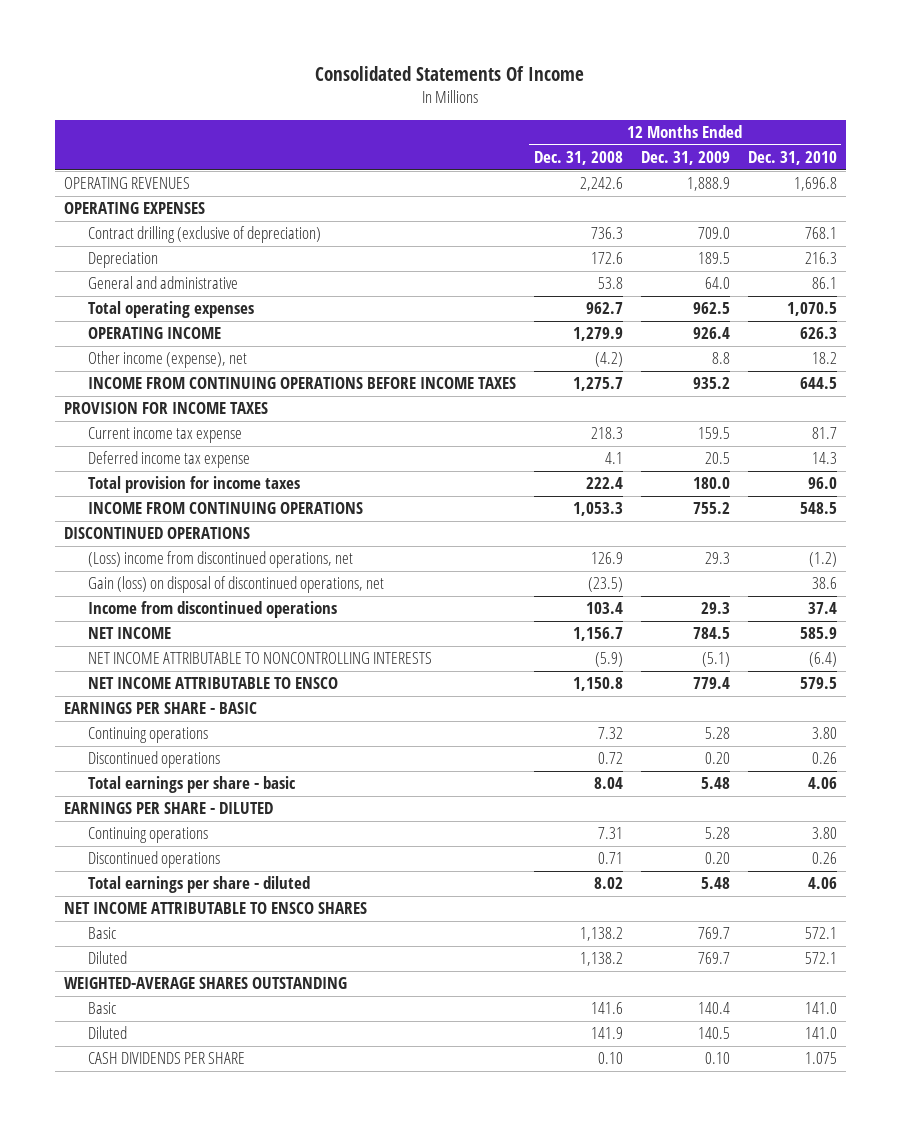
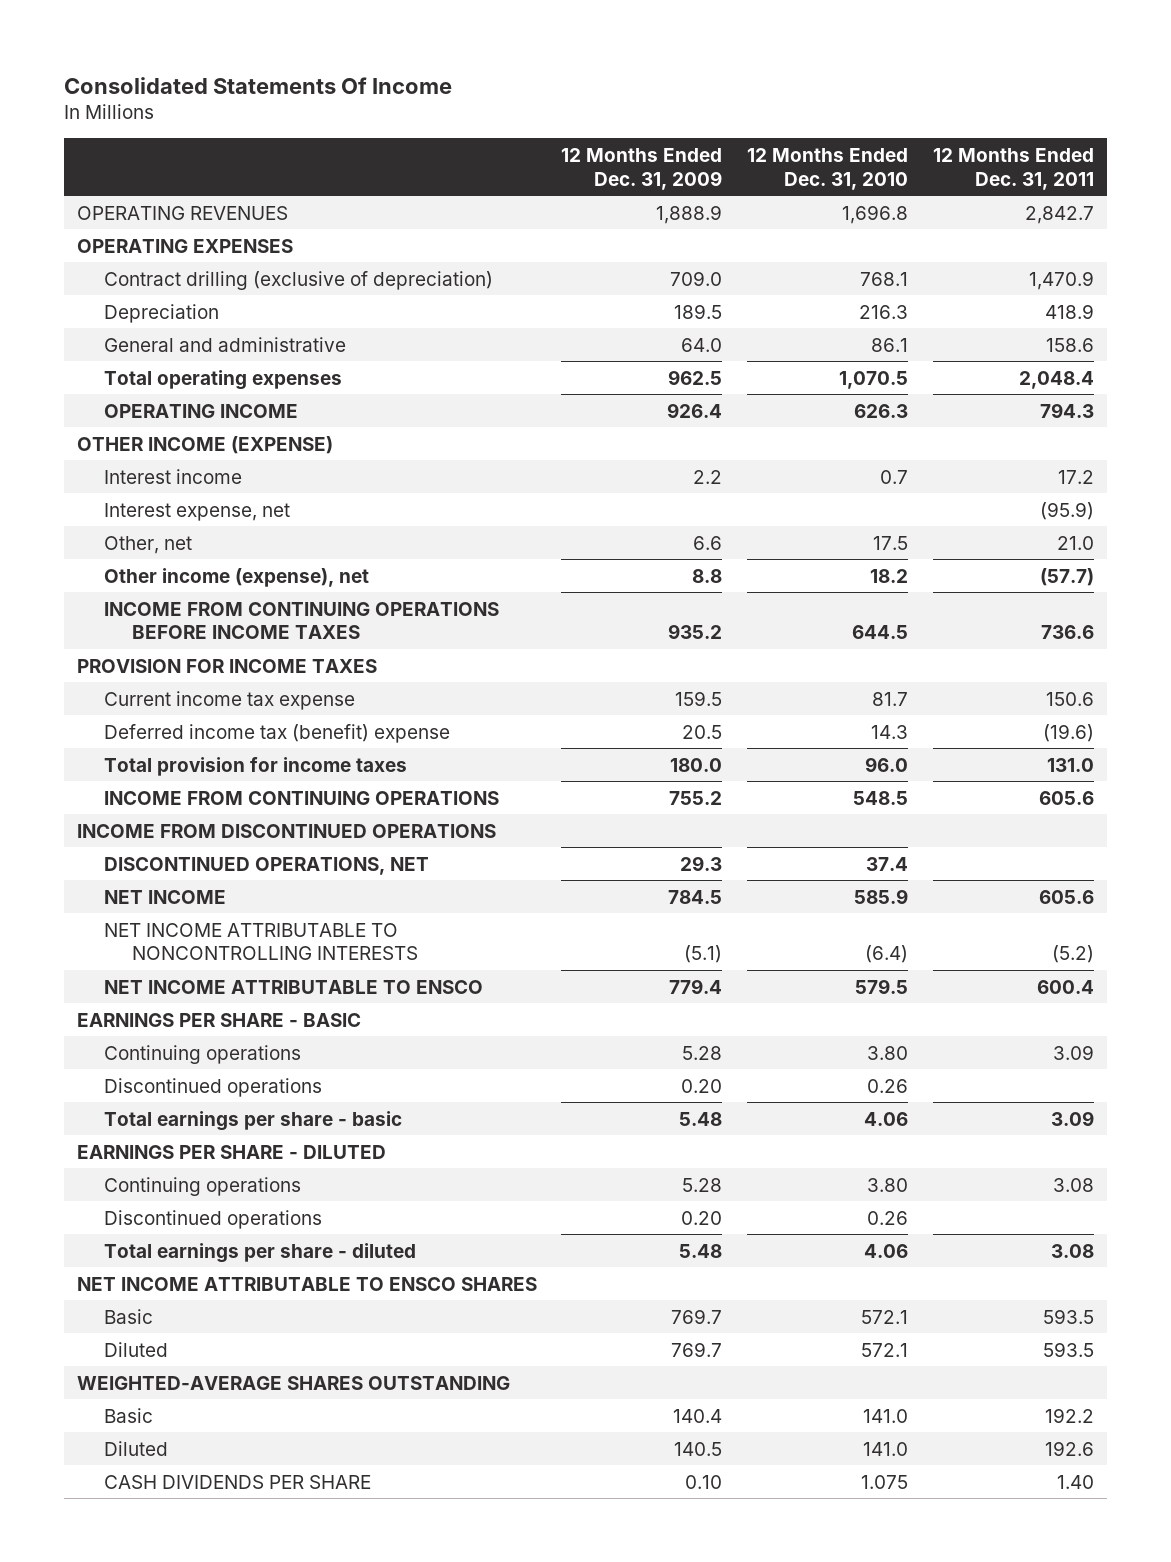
- | 12 Months Ended Dec. 31, 2008 | 12 Months Ended Dec. 31, 2009 | 12 Months Ended Dec. 31, 2010
+ | 12 Months Ended Dec. 31, 2009 | 12 Months Ended Dec. 31, 2010 | 12 Months Ended Dec. 31, 2011
+ OTHER INCOME (EXPENSE)
+ Interest income | 2.2 | 0.7 | 17.2
+ Interest expense, net | | | (95.9)
+ Other, net | 6.6 | 17.5 | 21.0
- Deferred income tax expense | 4.1 | 20.5 | 14.3
+ Deferred income tax (benefit) expense | 20.5 | 14.3 | (19.6)
- DISCONTINUED OPERATIONS
- (Loss) income from discontinued operations, net | 126.9 | 29.3 | (1.2)
- Gain (loss) on disposal of discontinued operations, net | (23.5) | | 38.6
- Income from discontinued operations | 103.4 | 29.3 | 37.4
+ INCOME FROM DISCONTINUED OPERATIONS
+ DISCONTINUED OPERATIONS, NET | 29.3 | 37.4 |

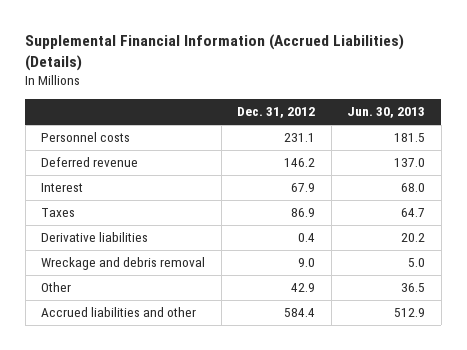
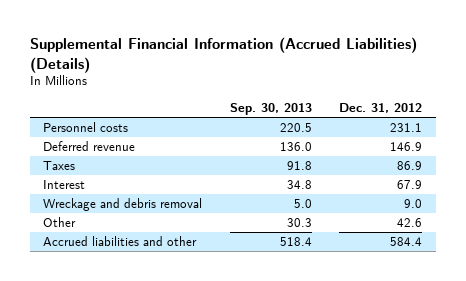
- | Dec. 31, 2012 | Jun. 30, 2013
+ | Sep. 30, 2013 | Dec. 31, 2012
- Deferred revenue | 146.2 | 137.0
+ Deferred revenue | 136.0 | 146.9
- Derivative liabilities | 0.4 | 20.2
moved down: Interest | 34.8 | 67.9
- Other | 42.9 | 36.5
+ Other | 30.3 | 42.6

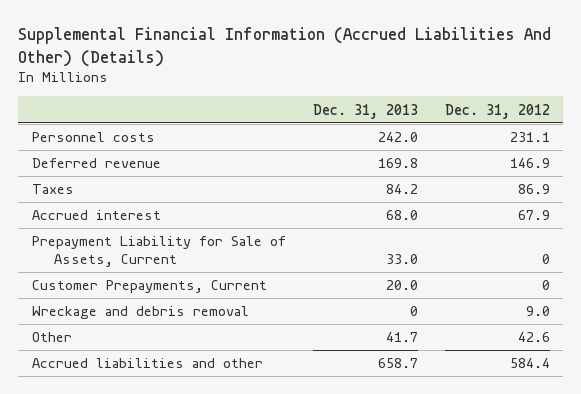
- Supplemental Financial Information (Accrued Liabilities) (Details)
+ Supplemental Financial Information (Accrued Liabilities And Other) (Details)
- | Sep. 30, 2013 | Dec. 31, 2012
+ | Dec. 31, 2013 | Dec. 31, 2012
- Interest | 34.8 | 67.9
+ Accrued interest | 68.0 | 67.9
+ Prepayment Liability for Sale of Assets, Current | 33.0 | 0
+ Customer Prepayments, Current | 20.0 | 0

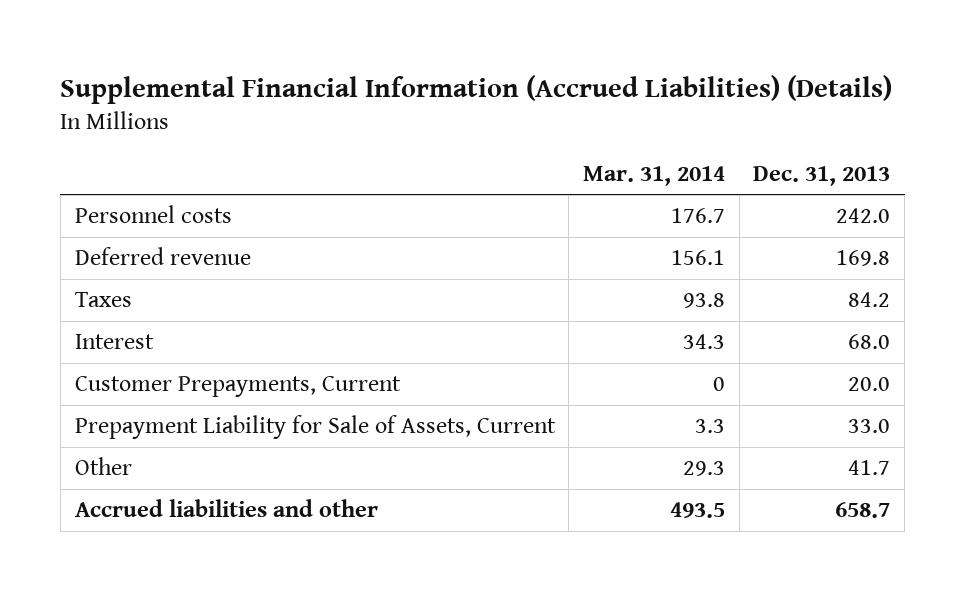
- Supplemental Financial Information (Accrued Liabilities And Other) (Details)
+ Supplemental Financial Information (Accrued Liabilities) (Details)
- | Dec. 31, 2013 | Dec. 31, 2012
+ | Mar. 31, 2014 | Dec. 31, 2013
- Accrued interest | 68.0 | 67.9
+ Interest | 34.3 | 68.0
- Wreckage and debris removal | 0 | 9.0
moved down: Prepayment Liability for Sale of Assets, Current | 3.3 | 33.0

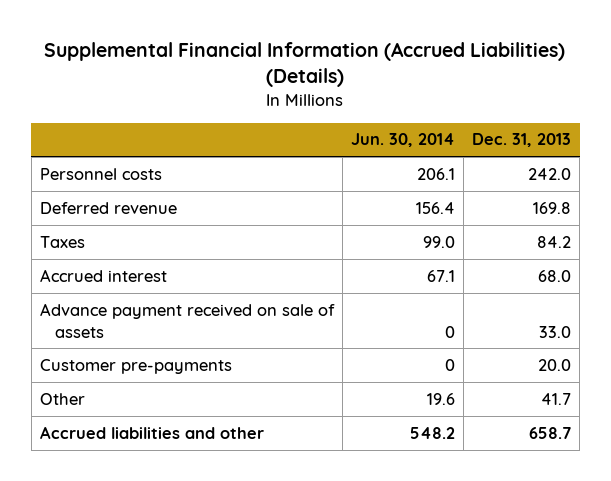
- | Mar. 31, 2014 | Dec. 31, 2013
+ | Jun. 30, 2014 | Dec. 31, 2013
- Interest | 34.3 | 68.0
- Customer Prepayments, Current | 0 | 20.0
- Prepayment Liability for Sale of Assets, Current | 3.3 | 33.0
+ Accrued interest | 67.1 | 68.0
+ Advance payment received on sale of assets | 0 | 33.0
+ Customer pre-payments | 0 | 20.0

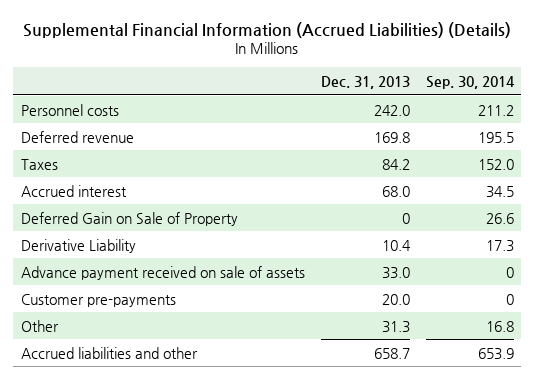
- | Jun. 30, 2014 | Dec. 31, 2013
+ | Dec. 31, 2013 | Sep. 30, 2014
+ Deferred Gain on Sale of Property | 0 | 26.6
+ Derivative Liability | 10.4 | 17.3
- Other | 19.6 | 41.7
+ Other | 31.3 | 16.8

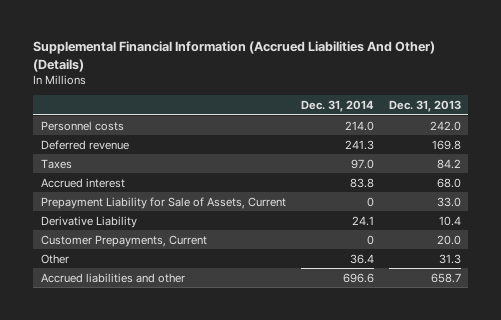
- Supplemental Financial Information (Accrued Liabilities) (Details)
+ Supplemental Financial Information (Accrued Liabilities And Other) (Details)
- | Dec. 31, 2013 | Sep. 30, 2014
+ | Dec. 31, 2014 | Dec. 31, 2013
- Deferred Gain on Sale of Property | 0 | 26.6
+ Prepayment Liability for Sale of Assets, Current | 0 | 33.0
- Advance payment received on sale of assets | 33.0 | 0
- Customer pre-payments | 20.0 | 0
+ Customer Prepayments, Current | 0 | 20.0

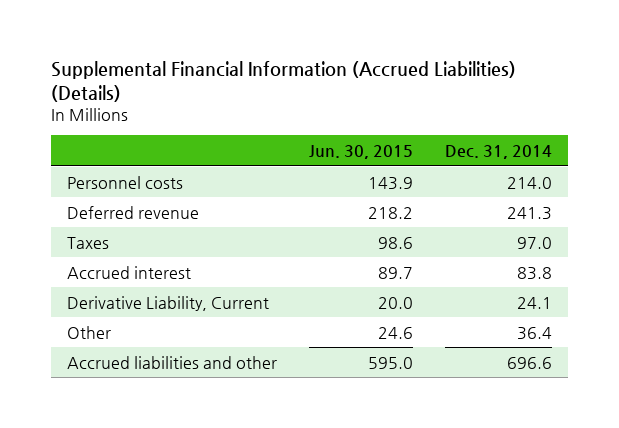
- Supplemental Financial Information (Accrued Liabilities And Other) (Details)
+ Supplemental Financial Information (Accrued Liabilities) (Details)
- | Dec. 31, 2014 | Dec. 31, 2013
+ | Jun. 30, 2015 | Dec. 31, 2014
- Prepayment Liability for Sale of Assets, Current | 0 | 33.0
- Derivative Liability | 24.1 | 10.4
- Customer Prepayments, Current | 0 | 20.0
+ Derivative Liability, Current | 20.0 | 24.1

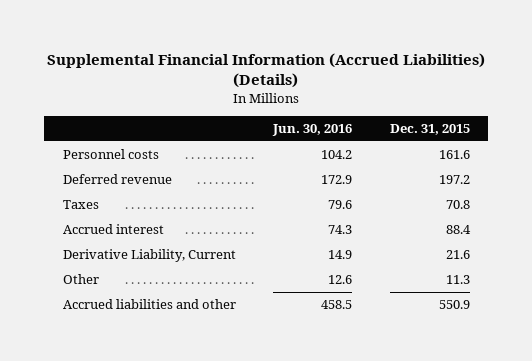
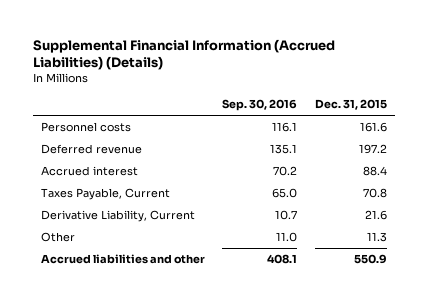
- | Jun. 30, 2016 | Dec. 31, 2015
+ | Sep. 30, 2016 | Dec. 31, 2015
- Taxes | 79.6 | 70.8
+ Taxes Payable, Current | 65.0 | 70.8

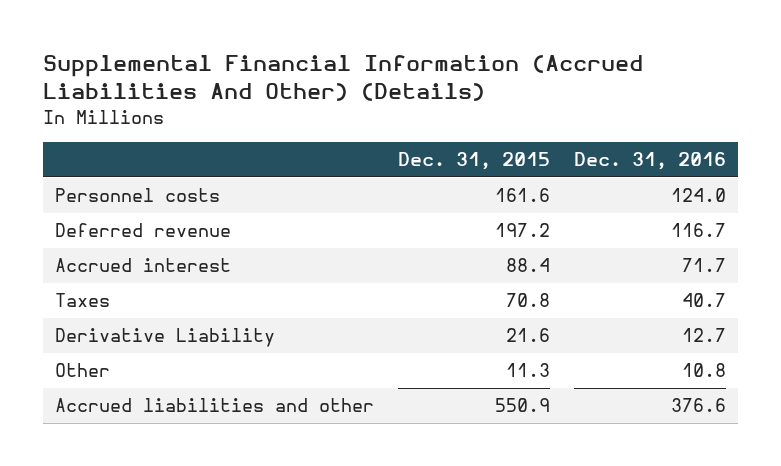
- Supplemental Financial Information (Accrued Liabilities) (Details)
+ Supplemental Financial Information (Accrued Liabilities And Other) (Details)
- | Sep. 30, 2016 | Dec. 31, 2015
+ | Dec. 31, 2015 | Dec. 31, 2016
- Taxes Payable, Current | 65.0 | 70.8
- Derivative Liability, Current | 10.7 | 21.6
+ Taxes | 70.8 | 40.7
+ Derivative Liability | 21.6 | 12.7

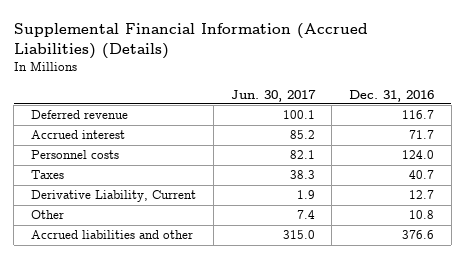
- Supplemental Financial Information (Accrued Liabilities And Other) (Details)
+ Supplemental Financial Information (Accrued Liabilities) (Details)
- | Dec. 31, 2015 | Dec. 31, 2016
+ | Jun. 30, 2017 | Dec. 31, 2016
moved down: Personnel costs | 82.1 | 124.0
- Derivative Liability | 21.6 | 12.7
+ Derivative Liability, Current | 1.9 | 12.7

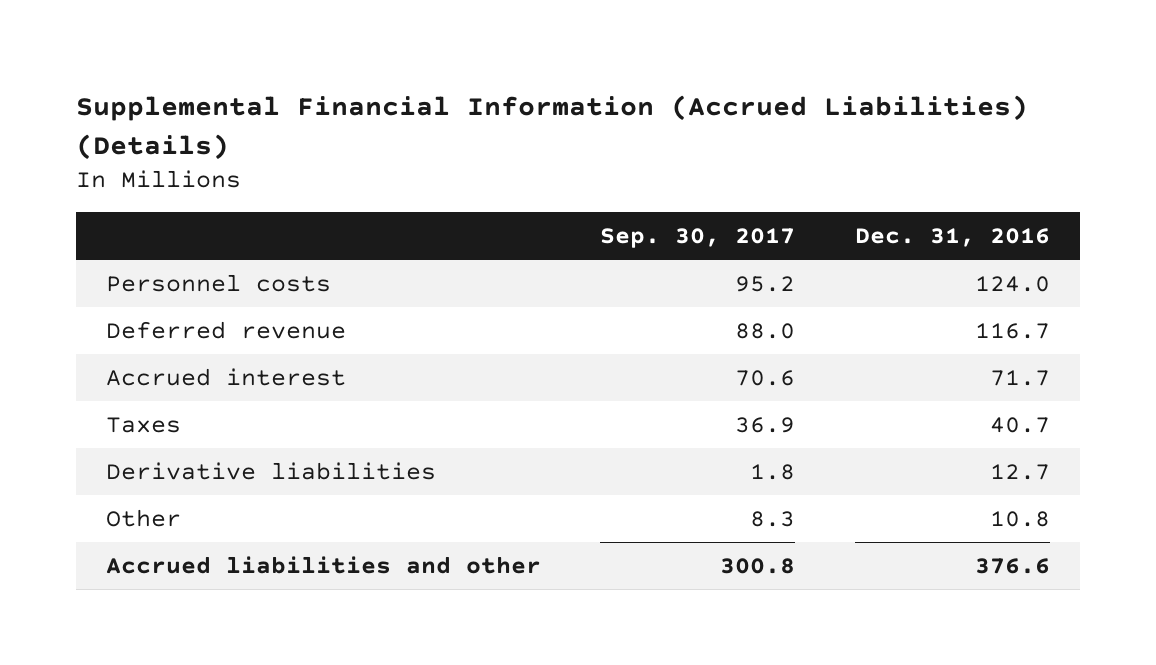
- | Jun. 30, 2017 | Dec. 31, 2016
+ | Sep. 30, 2017 | Dec. 31, 2016
moved up: Personnel costs | 95.2 | 124.0
- Derivative Liability, Current | 1.9 | 12.7
+ Derivative liabilities | 1.8 | 12.7

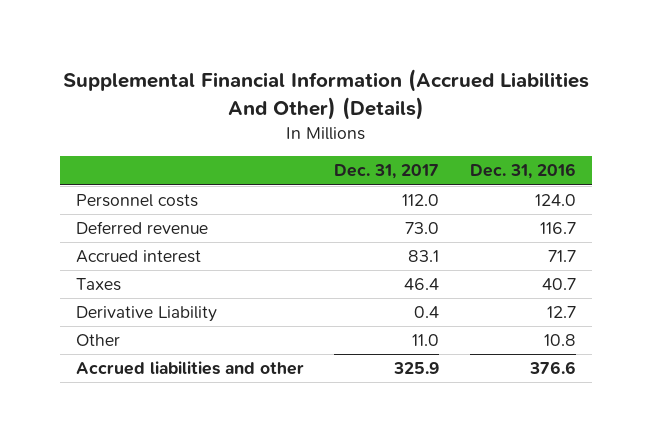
- Supplemental Financial Information (Accrued Liabilities) (Details)
+ Supplemental Financial Information (Accrued Liabilities And Other) (Details)
- | Sep. 30, 2017 | Dec. 31, 2016
+ | Dec. 31, 2017 | Dec. 31, 2016
- Derivative liabilities | 1.8 | 12.7
+ Derivative Liability | 0.4 | 12.7

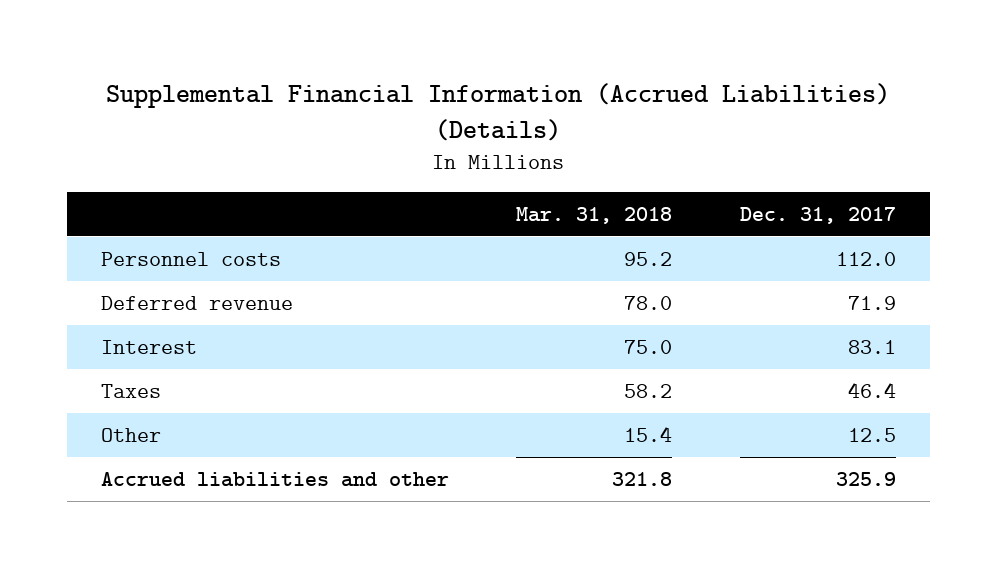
- Supplemental Financial Information (Accrued Liabilities And Other) (Details)
+ Supplemental Financial Information (Accrued Liabilities) (Details)
- | Dec. 31, 2017 | Dec. 31, 2016
+ | Mar. 31, 2018 | Dec. 31, 2017
- Deferred revenue | 73.0 | 116.7
- Accrued interest | 83.1 | 71.7
+ Deferred revenue | 78.0 | 71.9
+ Interest | 75.0 | 83.1
- Derivative Liability | 0.4 | 12.7
- Other | 11.0 | 10.8
+ Other | 15.4 | 12.5

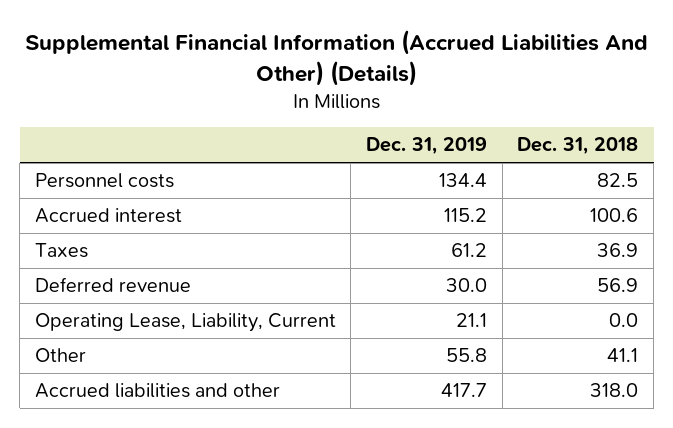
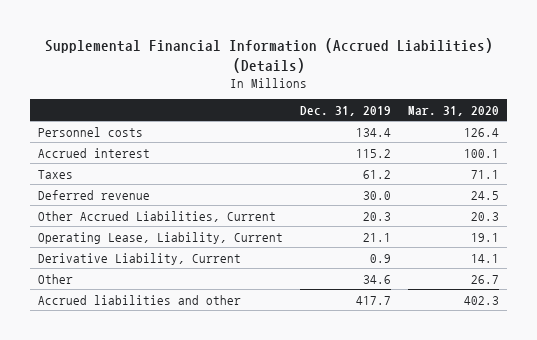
- Supplemental Financial Information (Accrued Liabilities And Other) (Details)
+ Supplemental Financial Information (Accrued Liabilities) (Details)
- | Dec. 31, 2019 | Dec. 31, 2018
+ | Dec. 31, 2019 | Mar. 31, 2020
+ Other Accrued Liabilities, Current | 20.3 | 20.3
- Other | 55.8 | 41.1
+ Derivative Liability, Current | 0.9 | 14.1
+ Other | 34.6 | 26.7

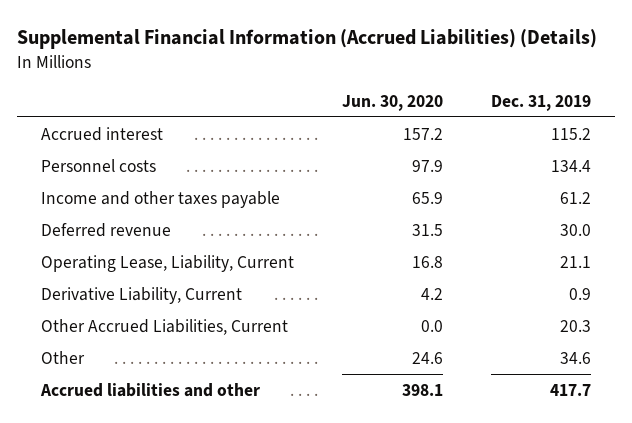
- | Dec. 31, 2019 | Mar. 31, 2020
+ | Jun. 30, 2020 | Dec. 31, 2019
- Taxes | 61.2 | 71.1
moved down: Personnel costs | 97.9 | 134.4
+ Income and other taxes payable | 65.9 | 61.2
moved down: Other Accrued Liabilities, Current | 0.0 | 20.3

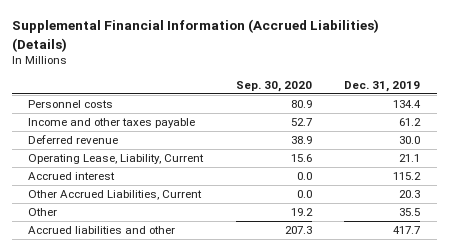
- | Jun. 30, 2020 | Dec. 31, 2019
+ | Sep. 30, 2020 | Dec. 31, 2019
- Derivative Liability, Current | 4.2 | 0.9
moved down: Accrued interest | 0.0 | 115.2
- Other | 24.6 | 34.6
+ Other | 19.2 | 35.5

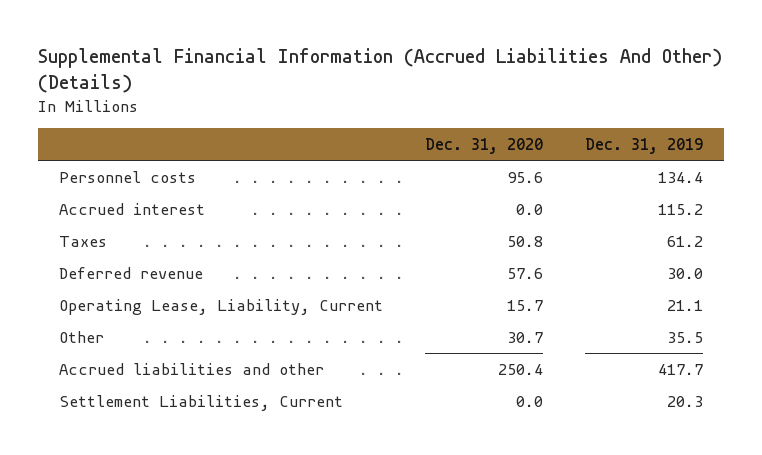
- Supplemental Financial Information (Accrued Liabilities) (Details)
+ Supplemental Financial Information (Accrued Liabilities And Other) (Details)
- | Sep. 30, 2020 | Dec. 31, 2019
+ | Dec. 31, 2020 | Dec. 31, 2019
- Income and other taxes payable | 52.7 | 61.2
moved up: Accrued interest | 0.0 | 115.2
+ Taxes | 50.8 | 61.2
- Other Accrued Liabilities, Current | 0.0 | 20.3
+ Settlement Liabilities, Current | 0.0 | 20.3

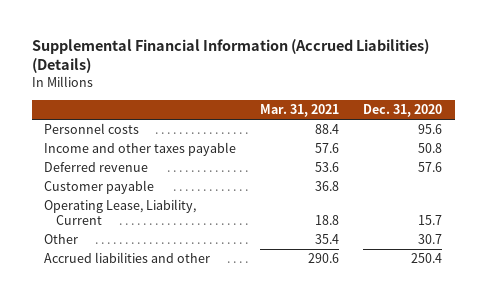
- Supplemental Financial Information (Accrued Liabilities And Other) (Details)
+ Supplemental Financial Information (Accrued Liabilities) (Details)
- | Dec. 31, 2020 | Dec. 31, 2019
+ | Mar. 31, 2021 | Dec. 31, 2020
- Accrued interest | 0.0 | 115.2
- Taxes | 50.8 | 61.2
+ Income and other taxes payable | 57.6 | 50.8
+ Customer payable | 36.8 |
- Settlement Liabilities, Current | 0.0 | 20.3

